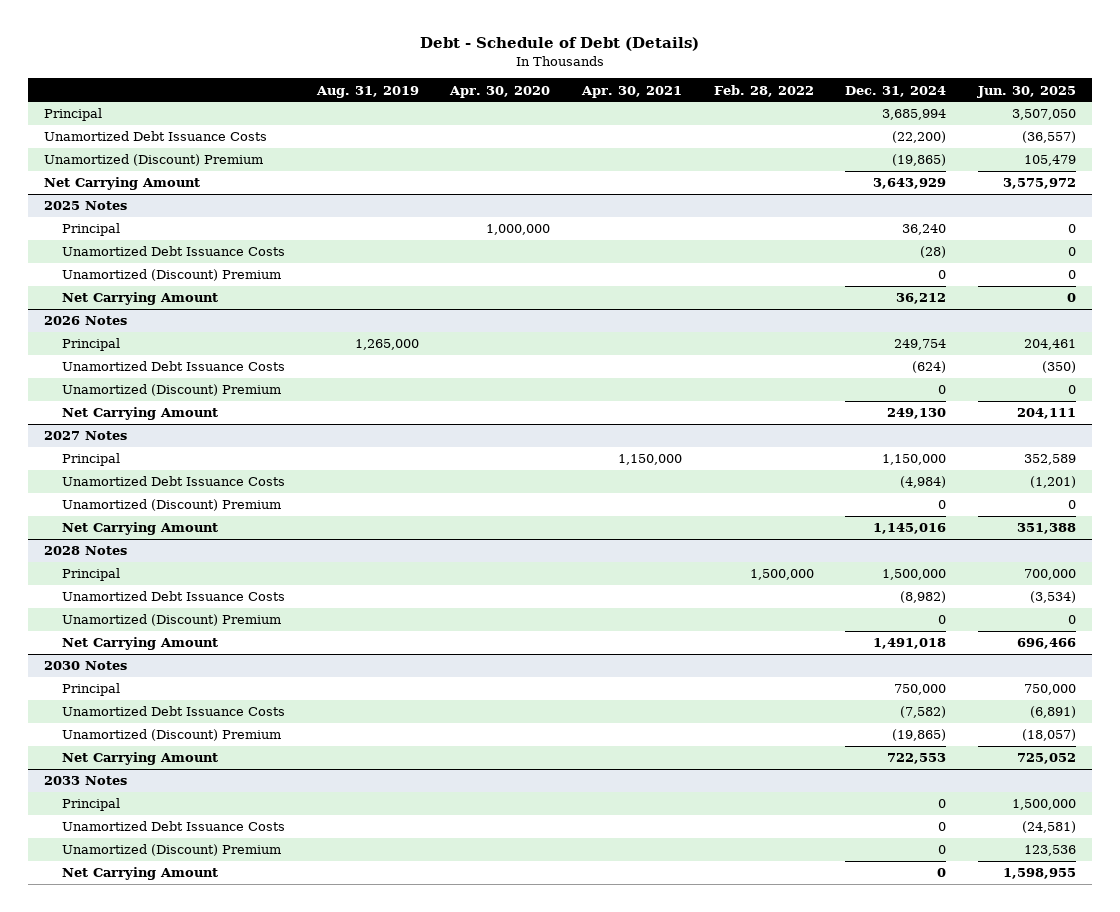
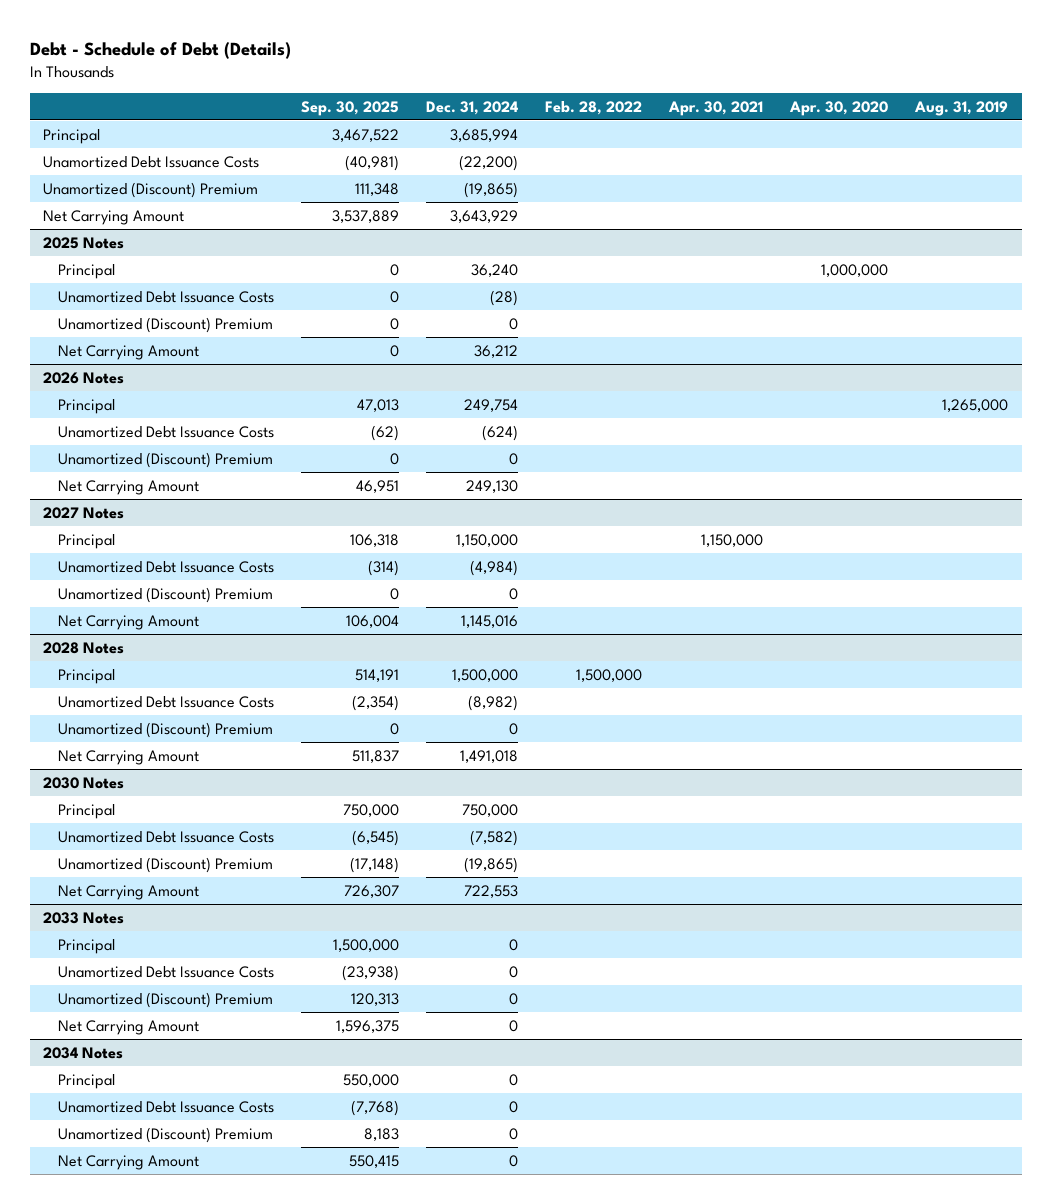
- | Aug. 31, 2019 | Apr. 30, 2020 | Apr. 30, 2021 | Feb. 28, 2022 | Dec. 31, 2024 | Jun. 30, 2025
+ | Sep. 30, 2025 | Dec. 31, 2024 | Feb. 28, 2022 | Apr. 30, 2021 | Apr. 30, 2020 | Aug. 31, 2019
+ 2034 Notes
+ Principal | 550,000 | 0 | | | |
+ Unamortized Debt Issuance Costs | (7,768) | 0 | | | |
+ Unamortized (Discount) Premium | 8,183 | 0 | | | |
+ Net Carrying Amount | 550,415 | 0 | | | |

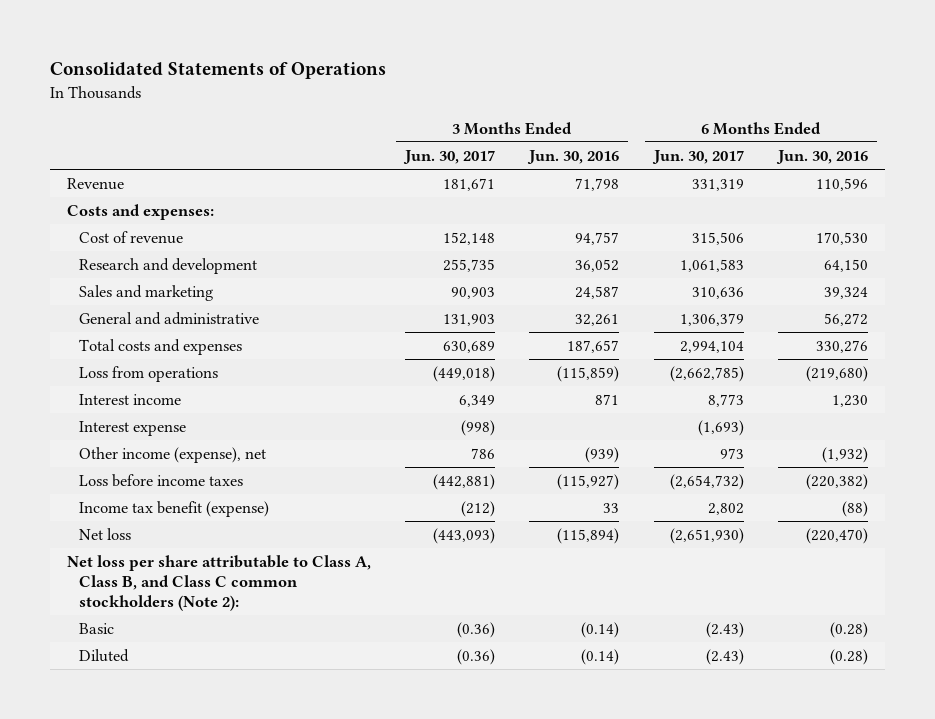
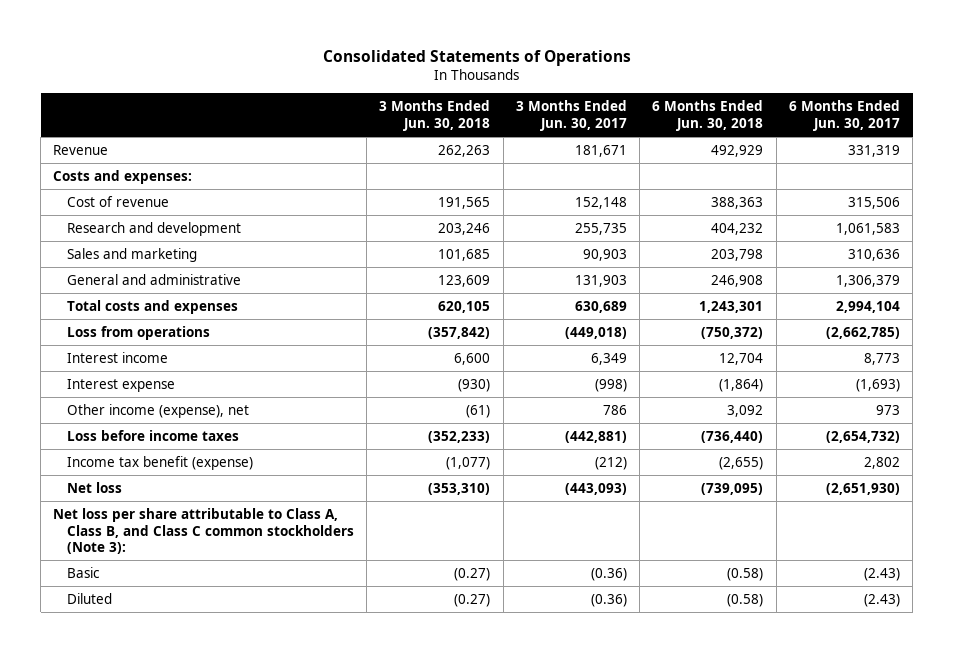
- | 3 Months Ended Jun. 30, 2017 | 3 Months Ended Jun. 30, 2016 | 6 Months Ended Jun. 30, 2017 | 6 Months Ended Jun. 30, 2016
+ | 3 Months Ended Jun. 30, 2018 | 3 Months Ended Jun. 30, 2017 | 6 Months Ended Jun. 30, 2018 | 6 Months Ended Jun. 30, 2017
- Net loss per share attributable to Class A, Class B, and Class C common stockholders (Note 2):
+ Net loss per share attributable to Class A, Class B, and Class C common stockholders (Note 3):

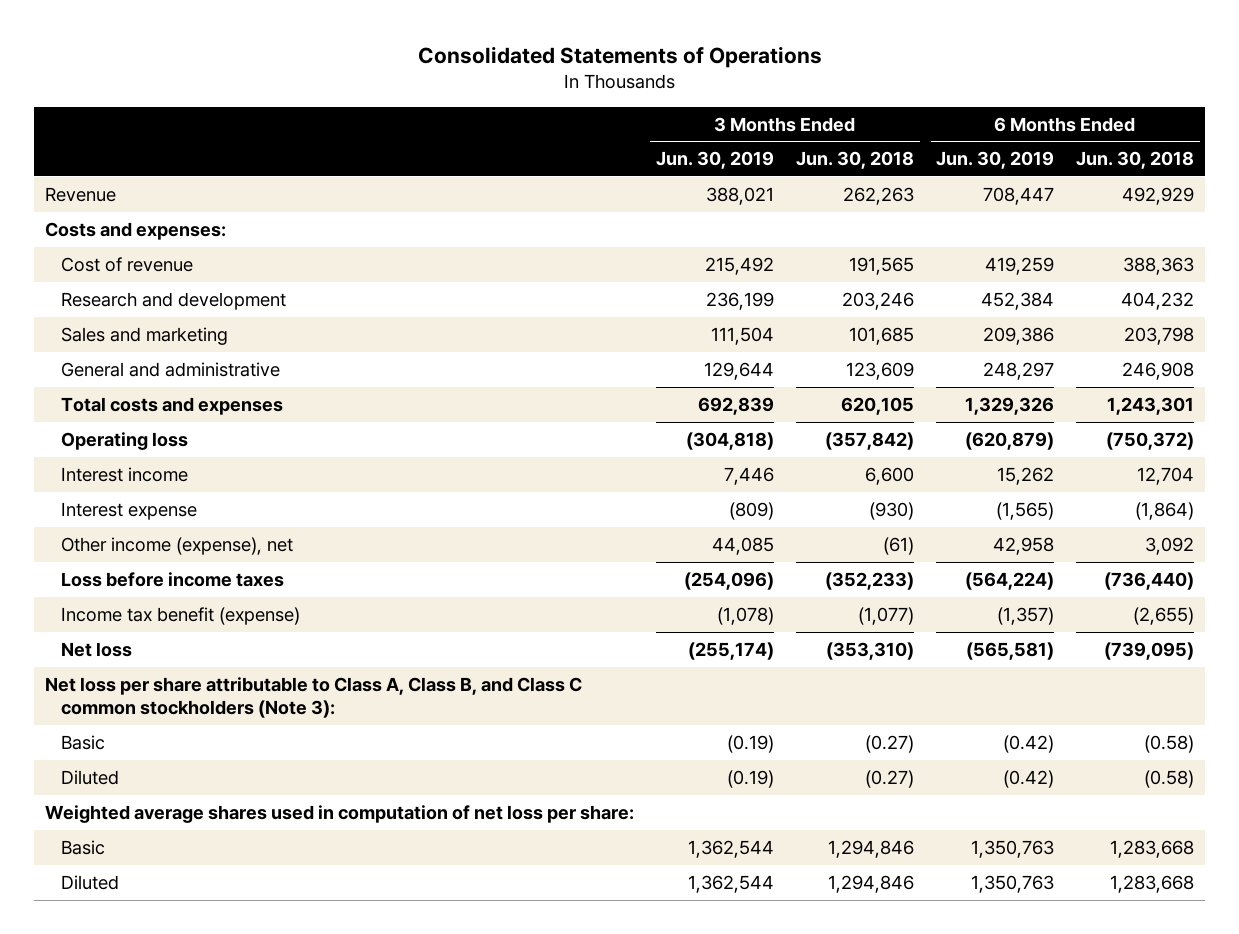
- | 3 Months Ended Jun. 30, 2018 | 3 Months Ended Jun. 30, 2017 | 6 Months Ended Jun. 30, 2018 | 6 Months Ended Jun. 30, 2017
+ | 3 Months Ended Jun. 30, 2019 | 3 Months Ended Jun. 30, 2018 | 6 Months Ended Jun. 30, 2019 | 6 Months Ended Jun. 30, 2018
- Loss from operations | (357,842) | (449,018) | (750,372) | (2,662,785)
+ Operating loss | (304,818) | (357,842) | (620,879) | (750,372)
+ Weighted average shares used in computation of net loss per share:
+ Basic | 1,362,544 | 1,294,846 | 1,350,763 | 1,283,668
+ Diluted | 1,362,544 | 1,294,846 | 1,350,763 | 1,283,668

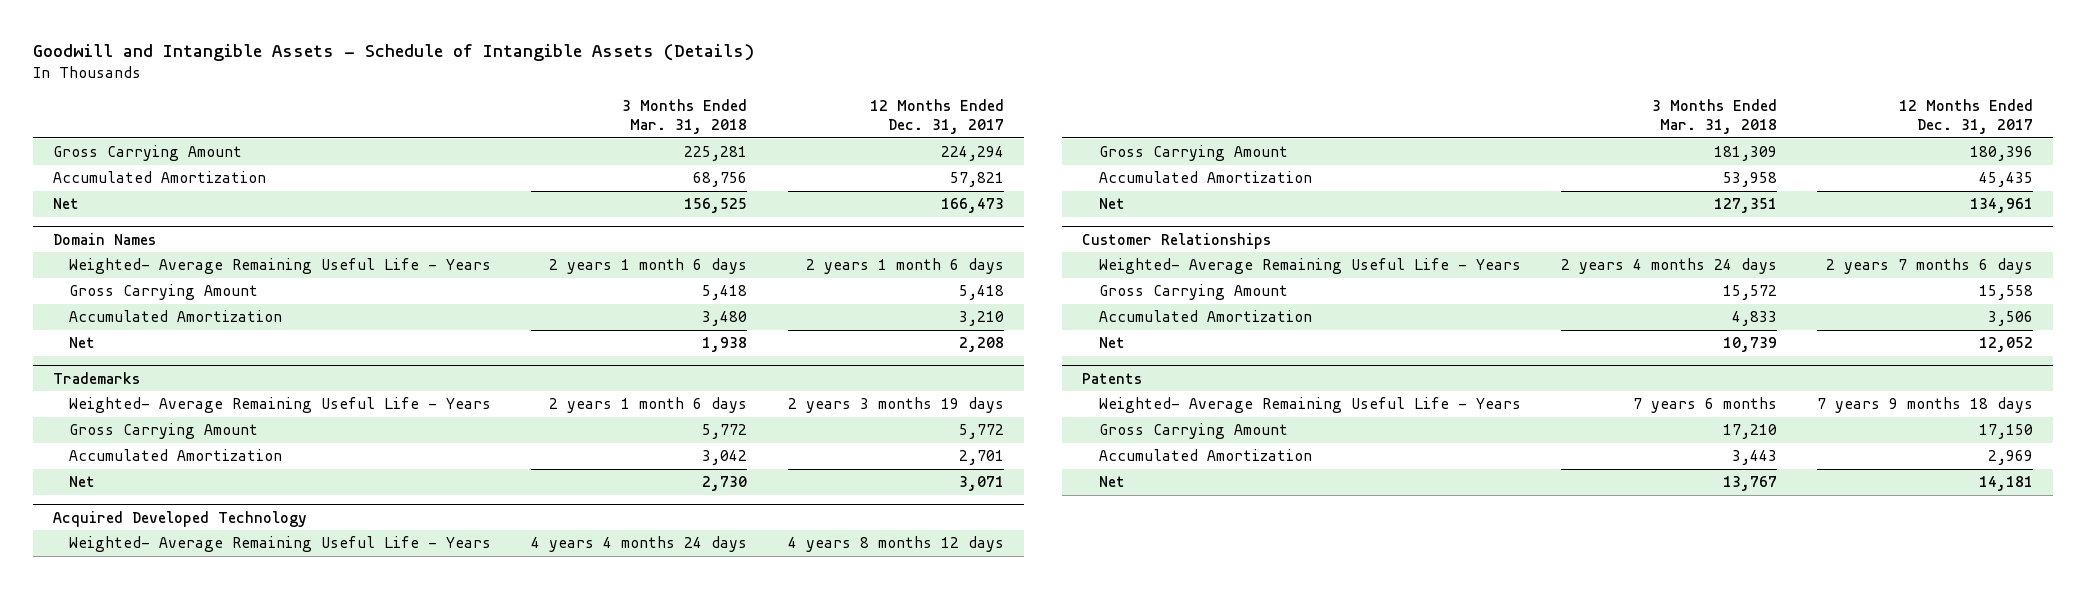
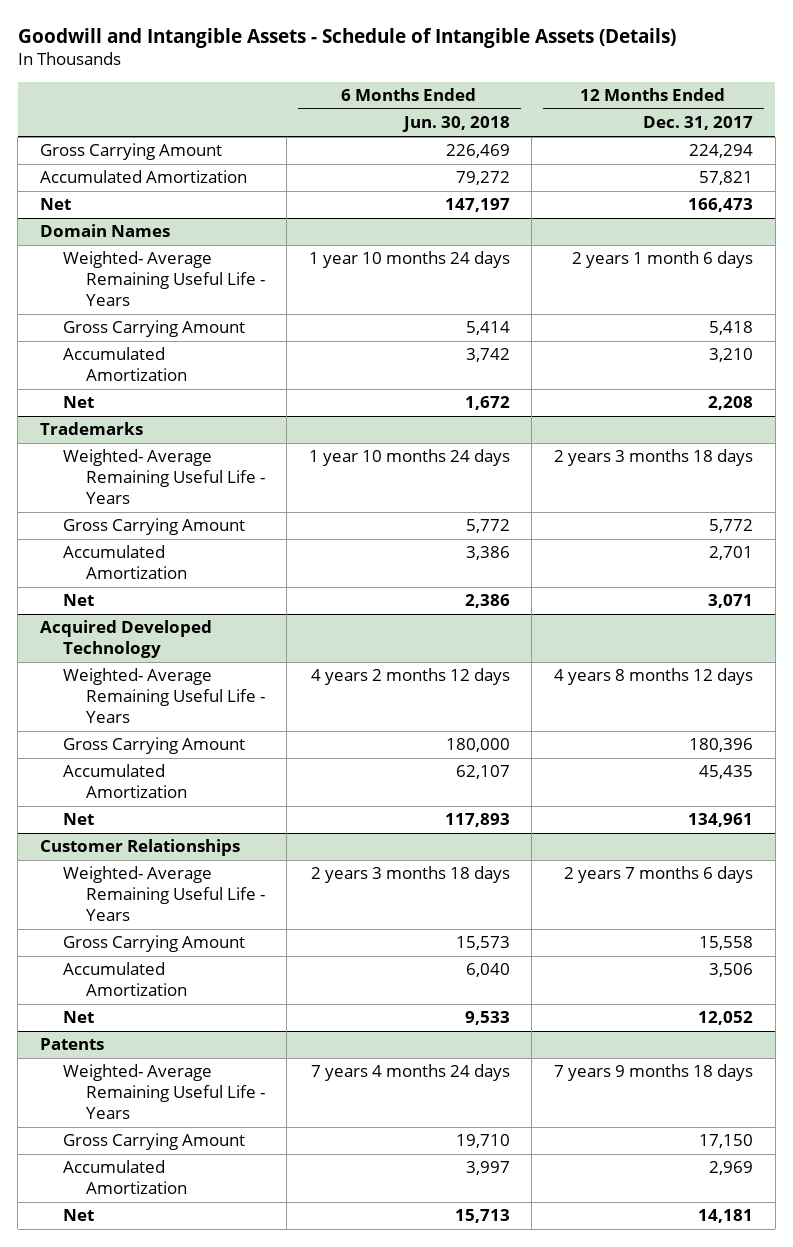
- | 3 Months Ended Mar. 31, 2018 | 12 Months Ended Dec. 31, 2017
+ | 6 Months Ended Jun. 30, 2018 | 12 Months Ended Dec. 31, 2017
@ Trademarks
- Weighted- Average Remaining Useful Life - Years | 2 years 1 month 6 days | 2 years 3 months 19 days
+ Weighted- Average Remaining Useful Life - Years | 1 year 10 months 24 days | 2 years 3 months 18 days

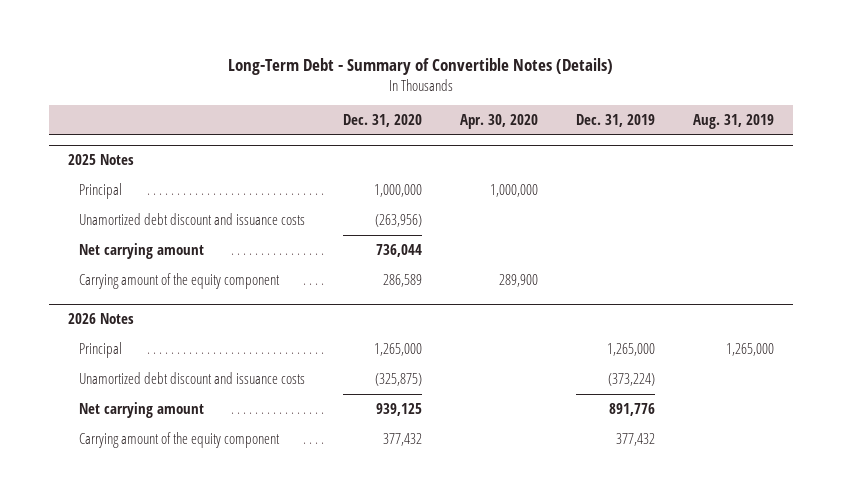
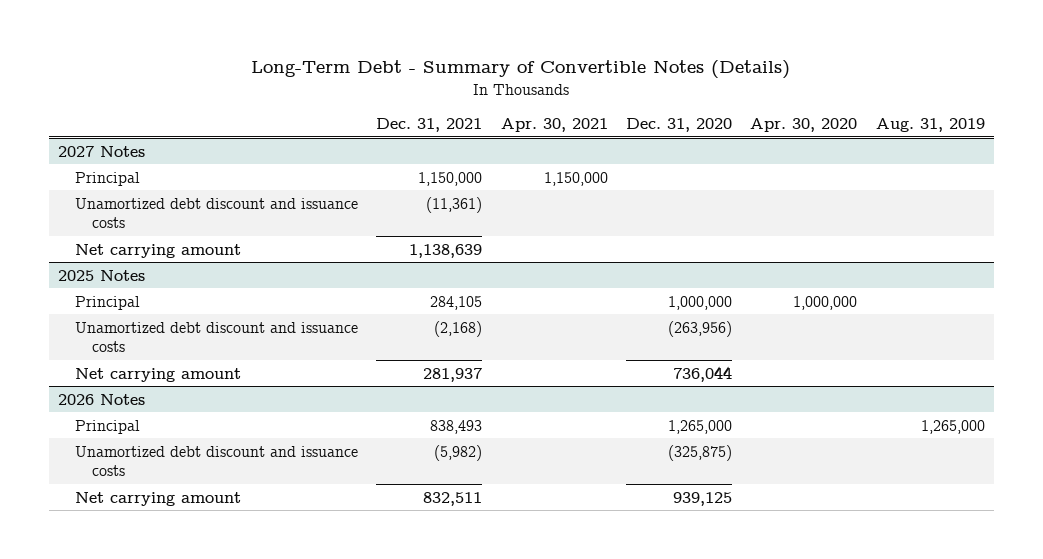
- | Dec. 31, 2020 | Apr. 30, 2020 | Dec. 31, 2019 | Aug. 31, 2019
+ | Dec. 31, 2021 | Apr. 30, 2021 | Dec. 31, 2020 | Apr. 30, 2020 | Aug. 31, 2019
+ 2027 Notes
+ Principal | 1,150,000 | 1,150,000 | | |
+ Unamortized debt discount and issuance costs | (11,361) | | | |
+ Net carrying amount | 1,138,639 | | | |
@ 2025 Notes
- Carrying amount of the equity component | 286,589 | 289,900 | |
@ 2026 Notes
- Carrying amount of the equity component | 377,432 | | 377,432 |

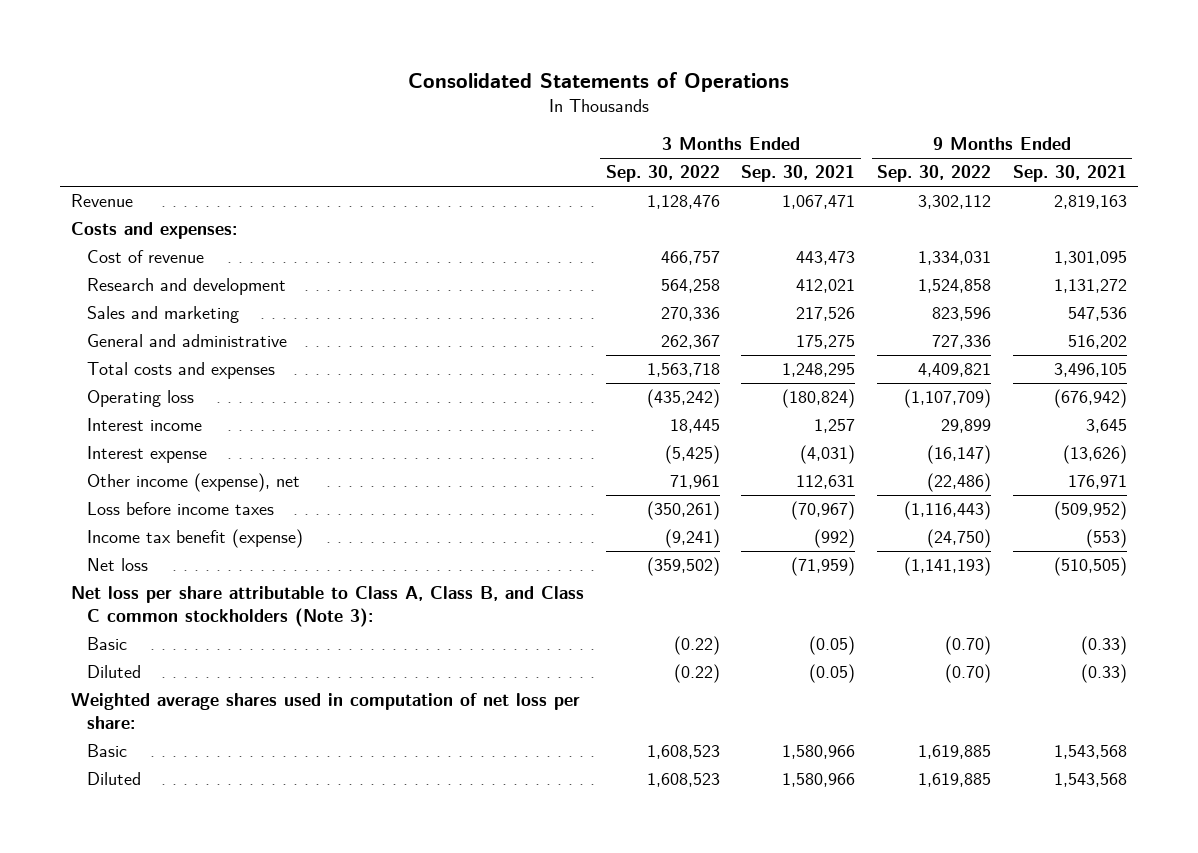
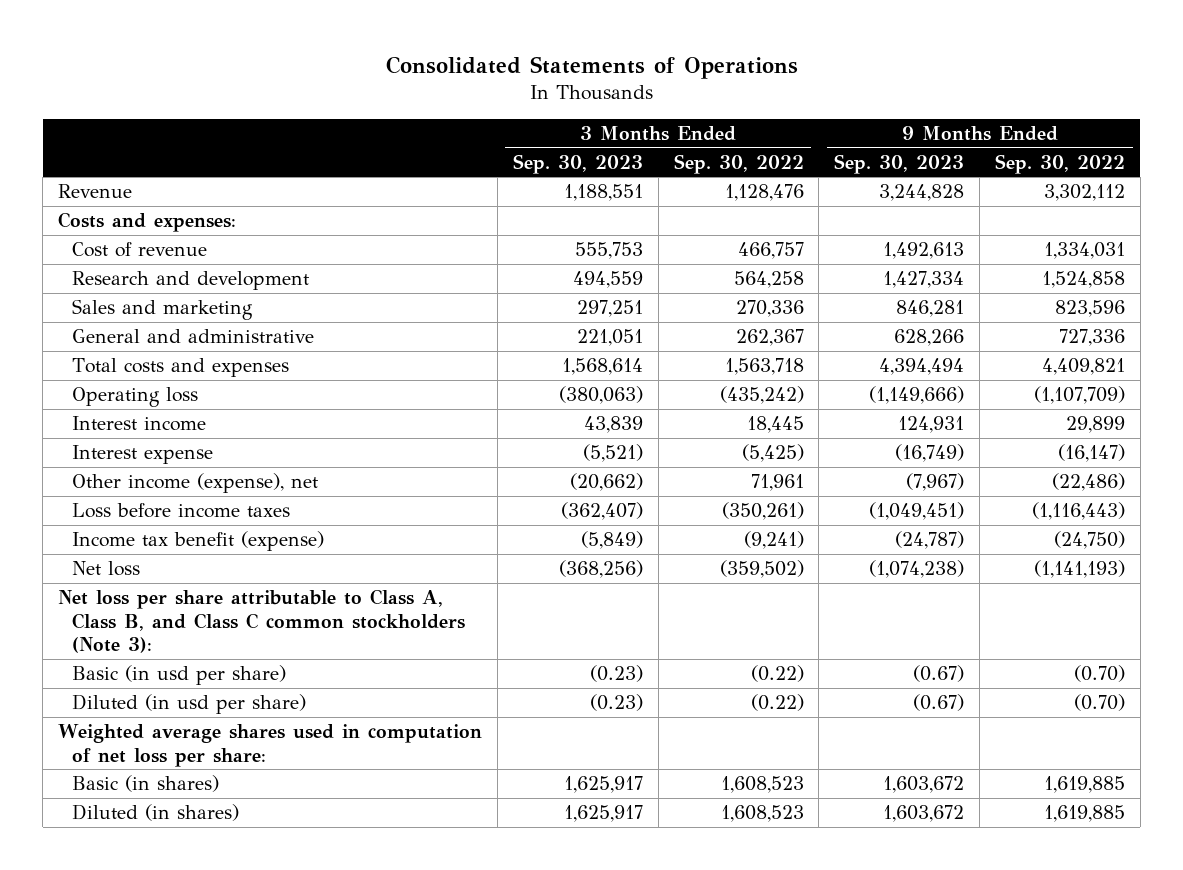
- | 3 Months Ended Sep. 30, 2022 | 3 Months Ended Sep. 30, 2021 | 9 Months Ended Sep. 30, 2022 | 9 Months Ended Sep. 30, 2021
+ | 3 Months Ended Sep. 30, 2023 | 3 Months Ended Sep. 30, 2022 | 9 Months Ended Sep. 30, 2023 | 9 Months Ended Sep. 30, 2022
- Basic | (0.22) | (0.05) | (0.70) | (0.33)
- Diluted | (0.22) | (0.05) | (0.70) | (0.33)
+ Basic (in usd per share) | (0.23) | (0.22) | (0.67) | (0.70)
+ Diluted (in usd per share) | (0.23) | (0.22) | (0.67) | (0.70)
- Basic | 1,608,523 | 1,580,966 | 1,619,885 | 1,543,568
- Diluted | 1,608,523 | 1,580,966 | 1,619,885 | 1,543,568
+ Basic (in shares) | 1,625,917 | 1,608,523 | 1,603,672 | 1,619,885
+ Diluted (in shares) | 1,625,917 | 1,608,523 | 1,603,672 | 1,619,885

